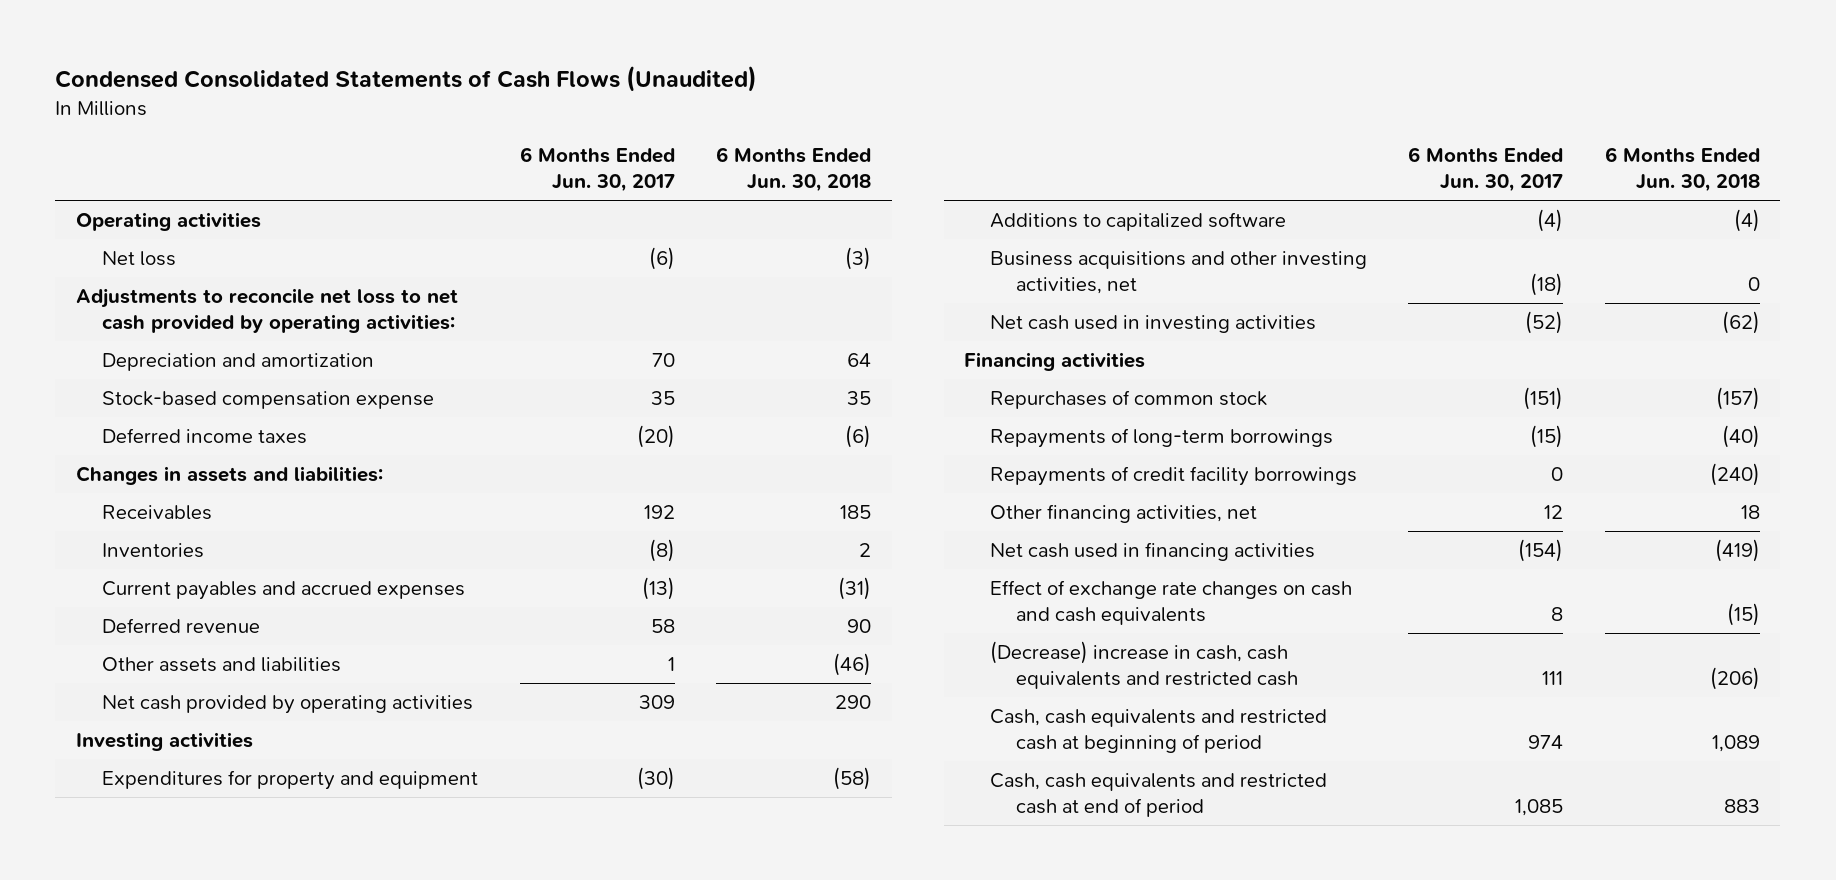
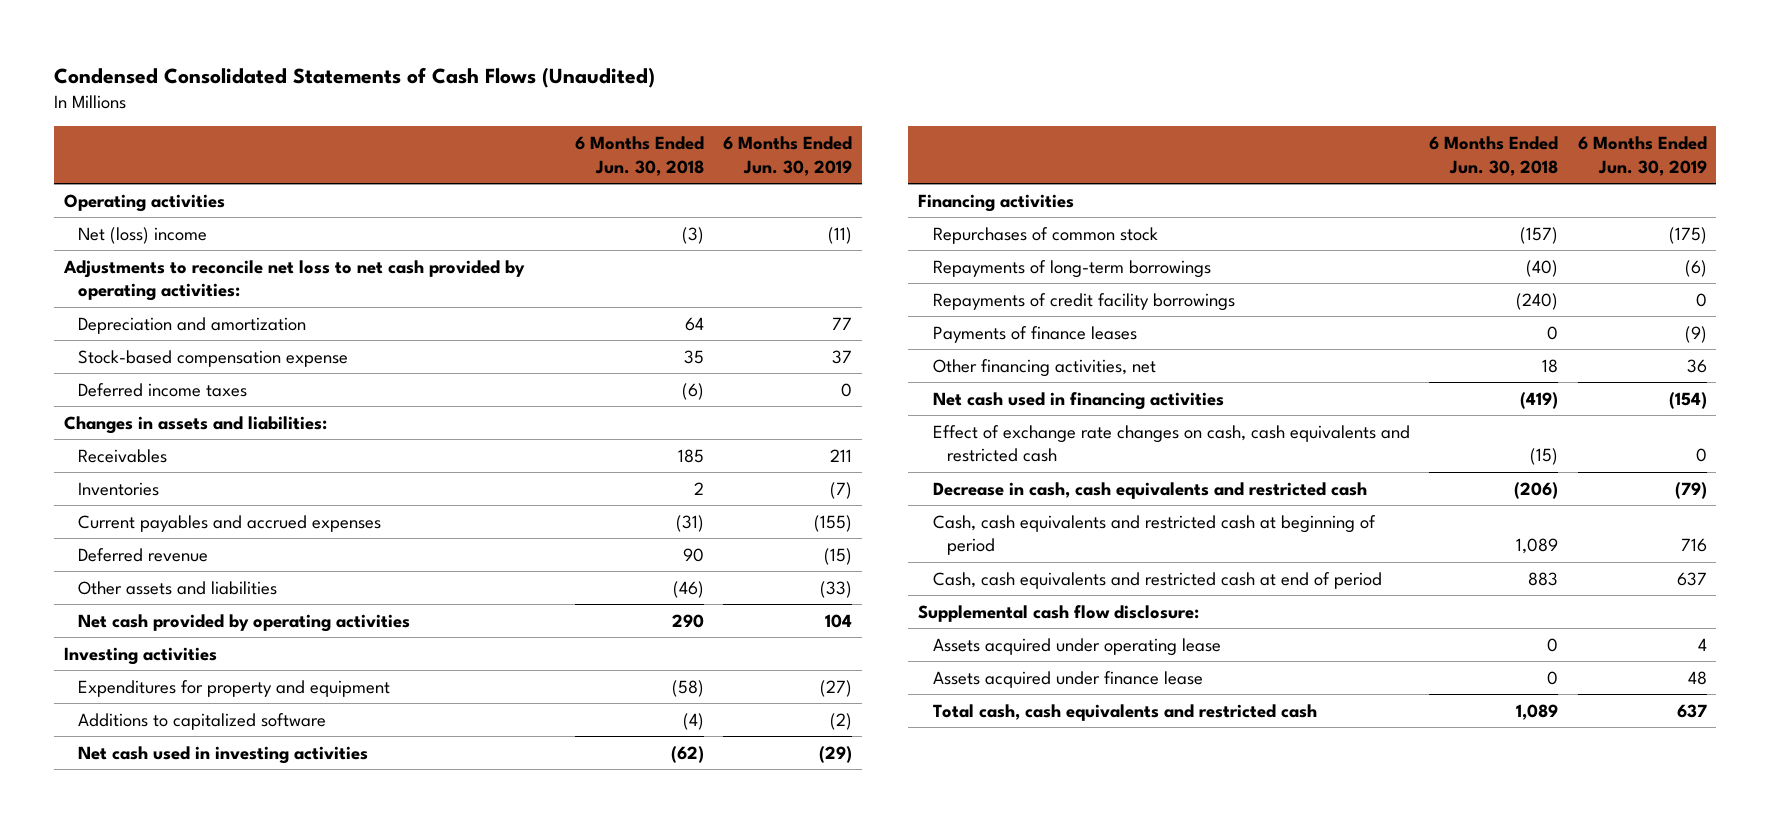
- | 6 Months Ended Jun. 30, 2017 | 6 Months Ended Jun. 30, 2018
+ | 6 Months Ended Jun. 30, 2018 | 6 Months Ended Jun. 30, 2019
- Net loss | (6) | (3)
+ Net (loss) income | (3) | (11)
- Business acquisitions and other investing activities, net | (18) | 0
+ Payments of finance leases | 0 | (9)
- Effect of exchange rate changes on cash and cash equivalents | 8 | (15)
- (Decrease) increase in cash, cash equivalents and restricted cash | 111 | (206)
+ Effect of exchange rate changes on cash, cash equivalents and restricted cash | (15) | 0
+ Decrease in cash, cash equivalents and restricted cash | (206) | (79)
+ Supplemental cash flow disclosure:
+ Assets acquired under operating lease | 0 | 4
+ Assets acquired under finance lease | 0 | 48
+ Total cash, cash equivalents and restricted cash | 1,089 | 637

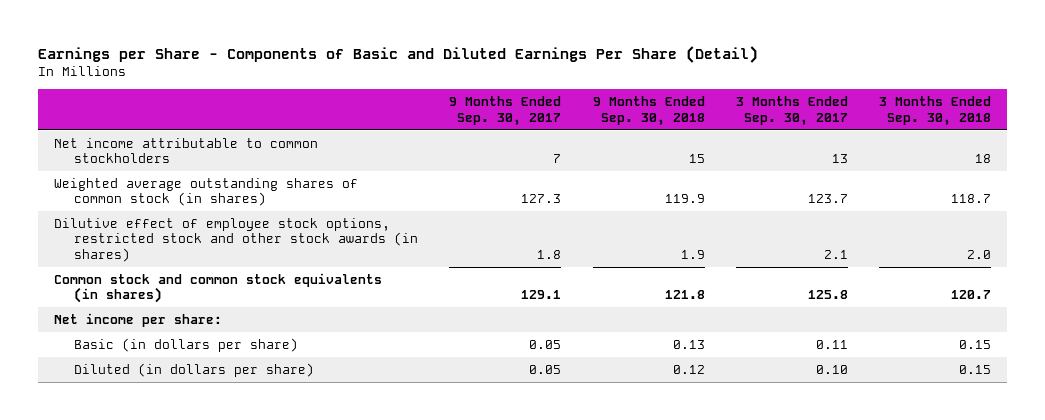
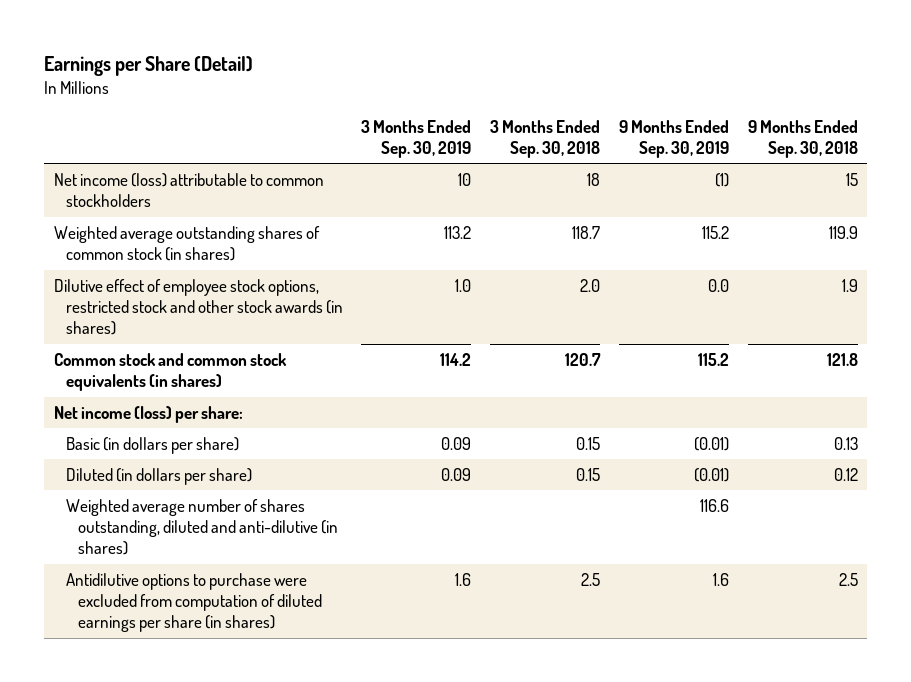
- Earnings per Share - Components of Basic and Diluted Earnings Per Share (Detail)
+ Earnings per Share (Detail)
- | 9 Months Ended Sep. 30, 2017 | 9 Months Ended Sep. 30, 2018 | 3 Months Ended Sep. 30, 2017 | 3 Months Ended Sep. 30, 2018
+ | 3 Months Ended Sep. 30, 2019 | 3 Months Ended Sep. 30, 2018 | 9 Months Ended Sep. 30, 2019 | 9 Months Ended Sep. 30, 2018
- Net income attributable to common stockholders | 7 | 15 | 13 | 18
+ Net income (loss) attributable to common stockholders | 10 | 18 | (1) | 15
- Net income per share:
+ Net income (loss) per share:
+ Weighted average number of shares outstanding, diluted and anti-dilutive (in shares) | | | 116.6 |
+ Antidilutive options to purchase were excluded from computation of diluted earnings per share (in shares) | 1.6 | 2.5 | 1.6 | 2.5

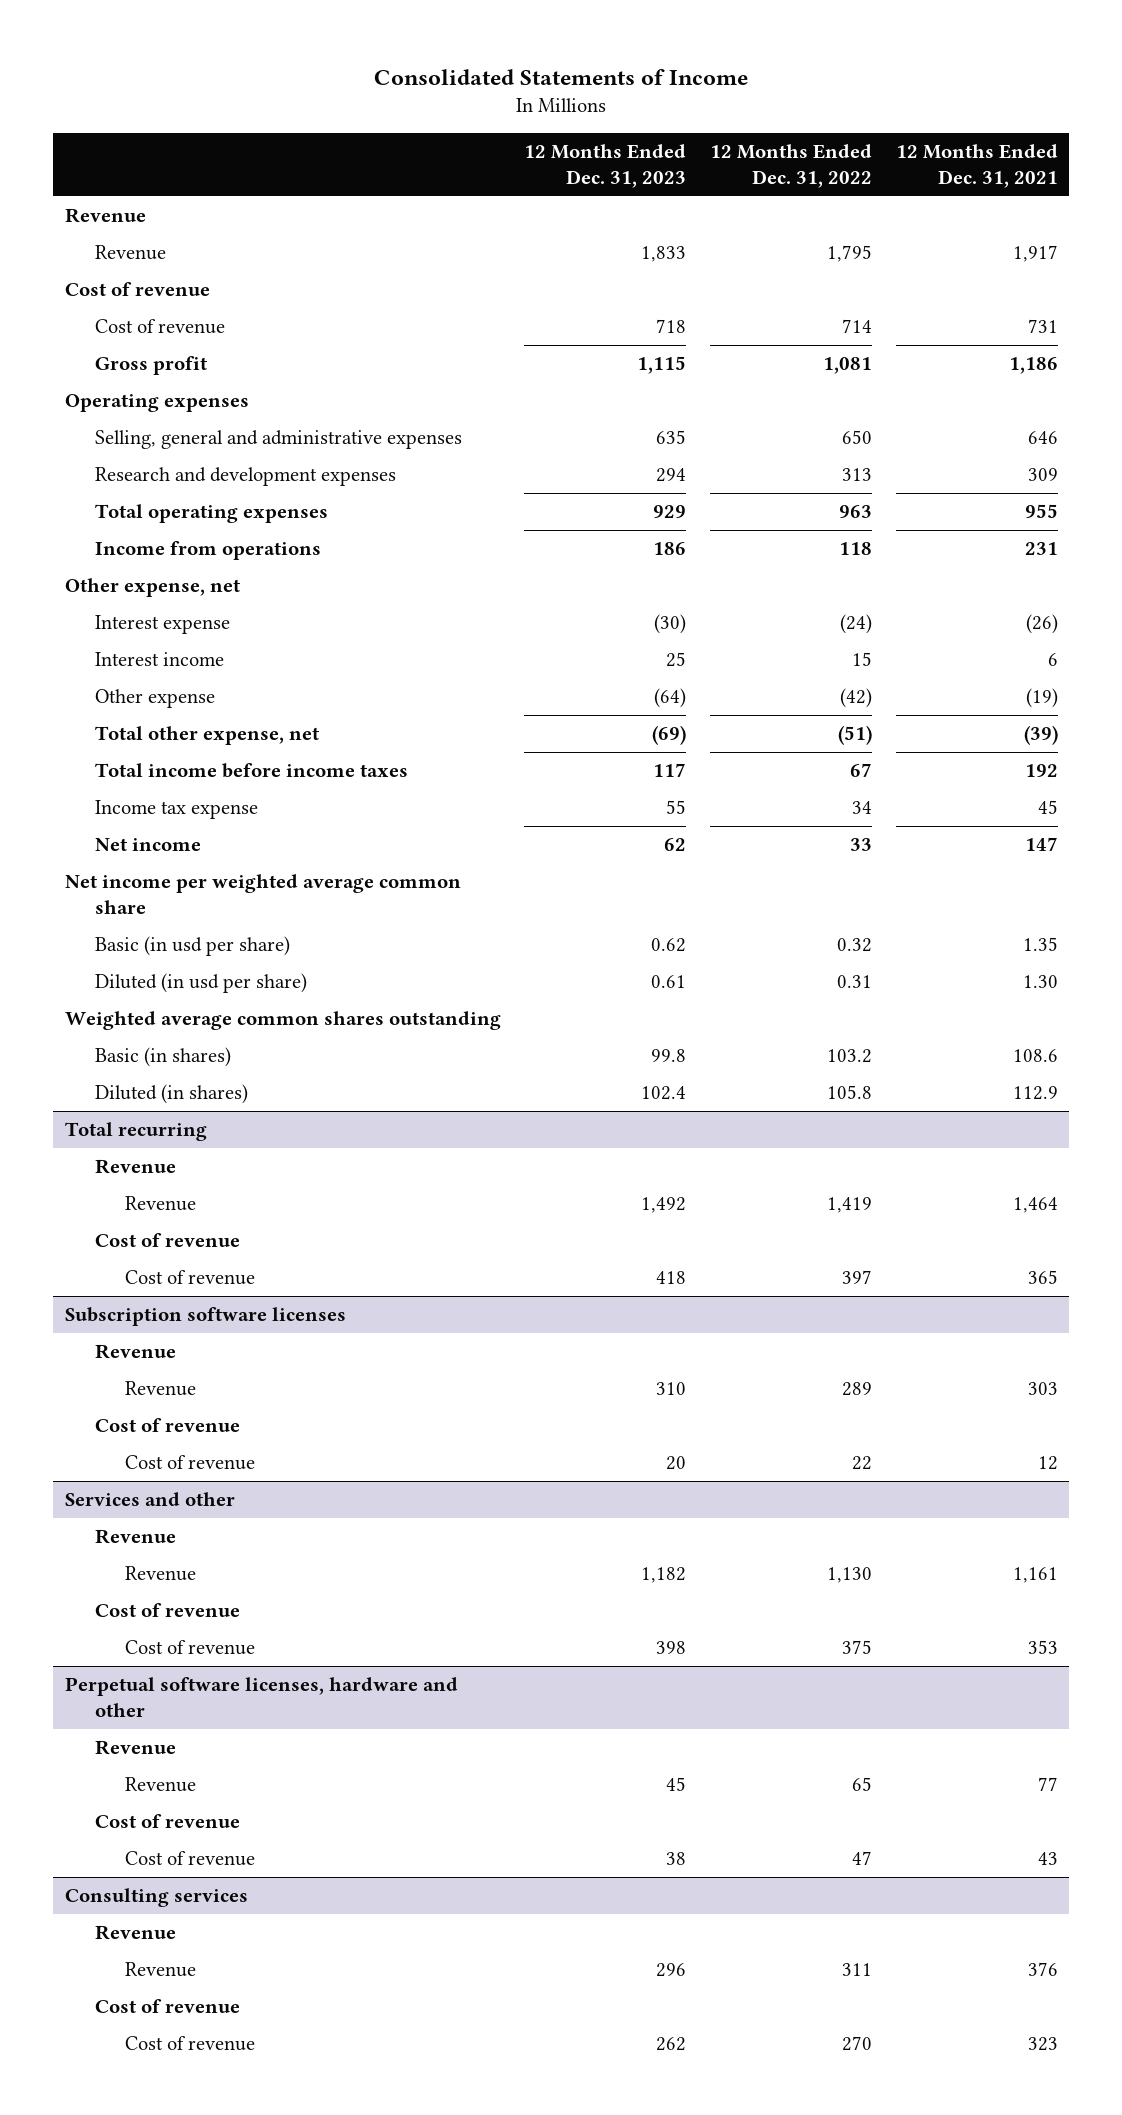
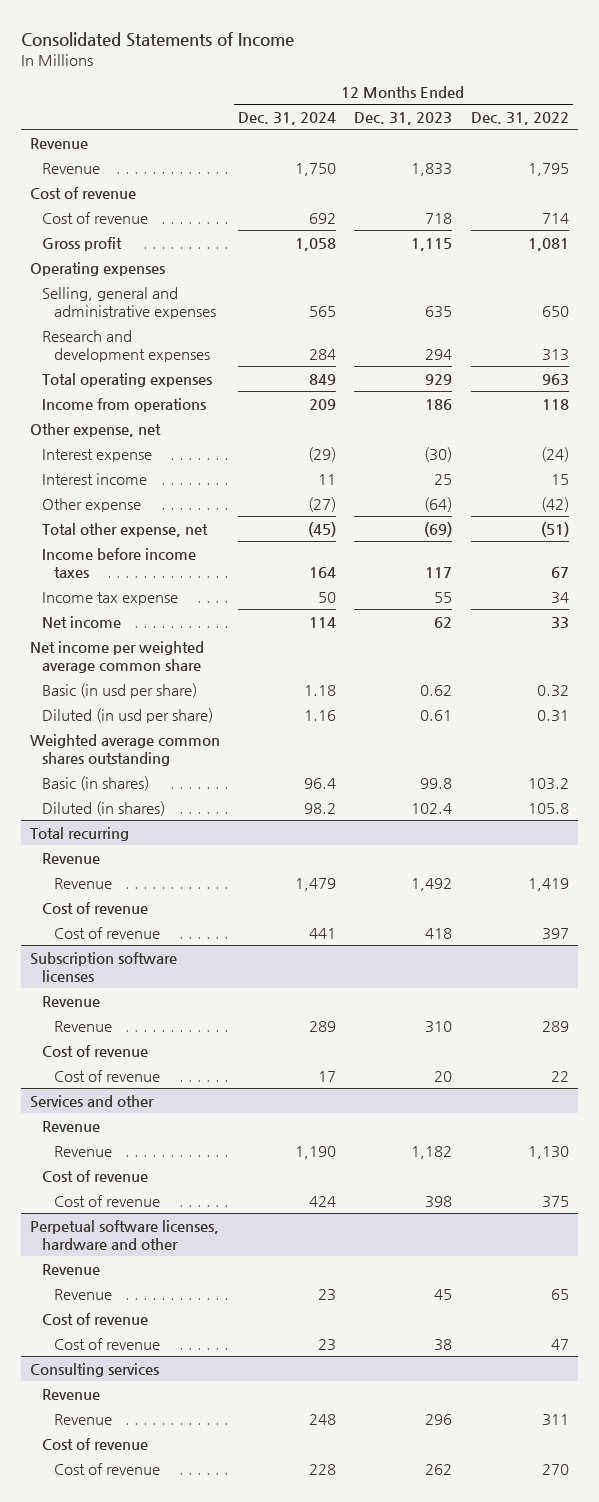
- | 12 Months Ended Dec. 31, 2023 | 12 Months Ended Dec. 31, 2022 | 12 Months Ended Dec. 31, 2021
+ | 12 Months Ended Dec. 31, 2024 | 12 Months Ended Dec. 31, 2023 | 12 Months Ended Dec. 31, 2022
- Total income before income taxes | 117 | 67 | 192
+ Income before income taxes | 164 | 117 | 67

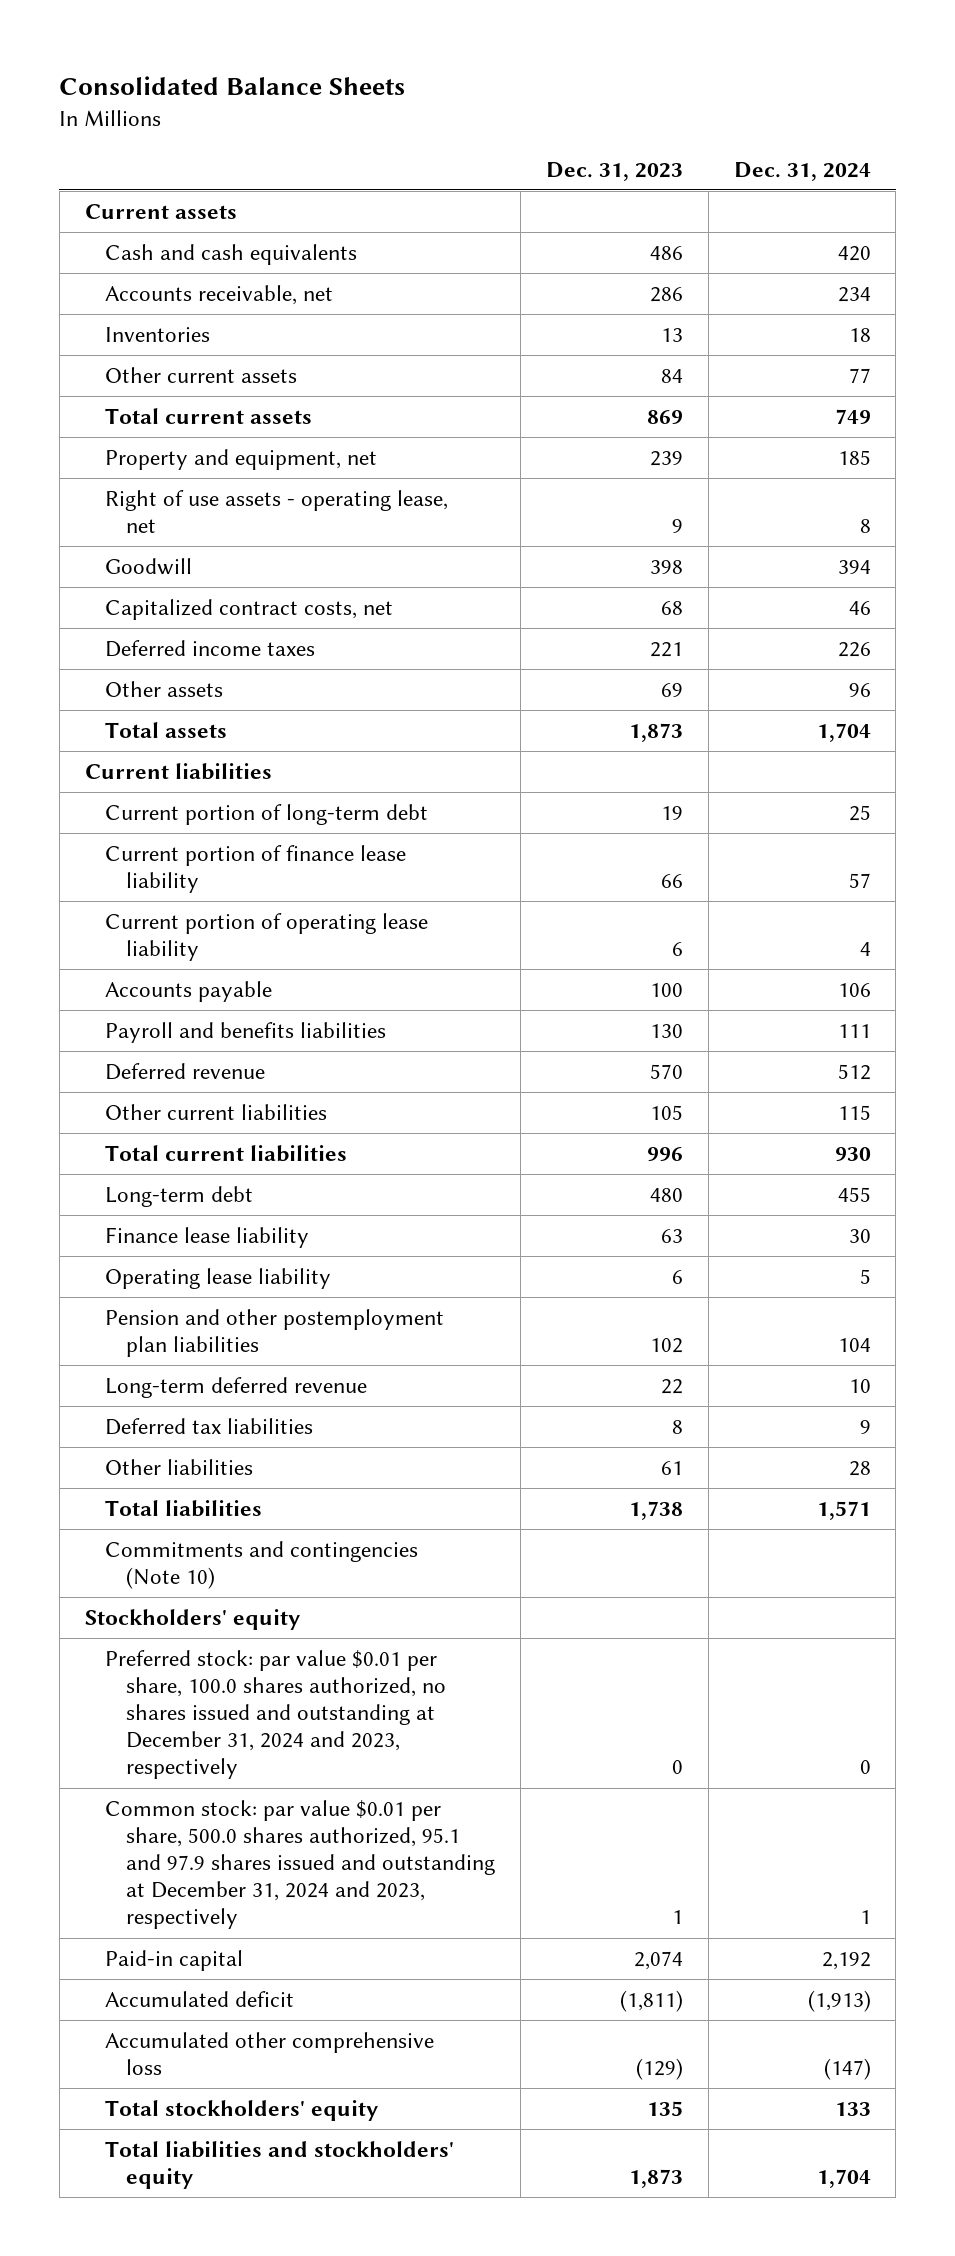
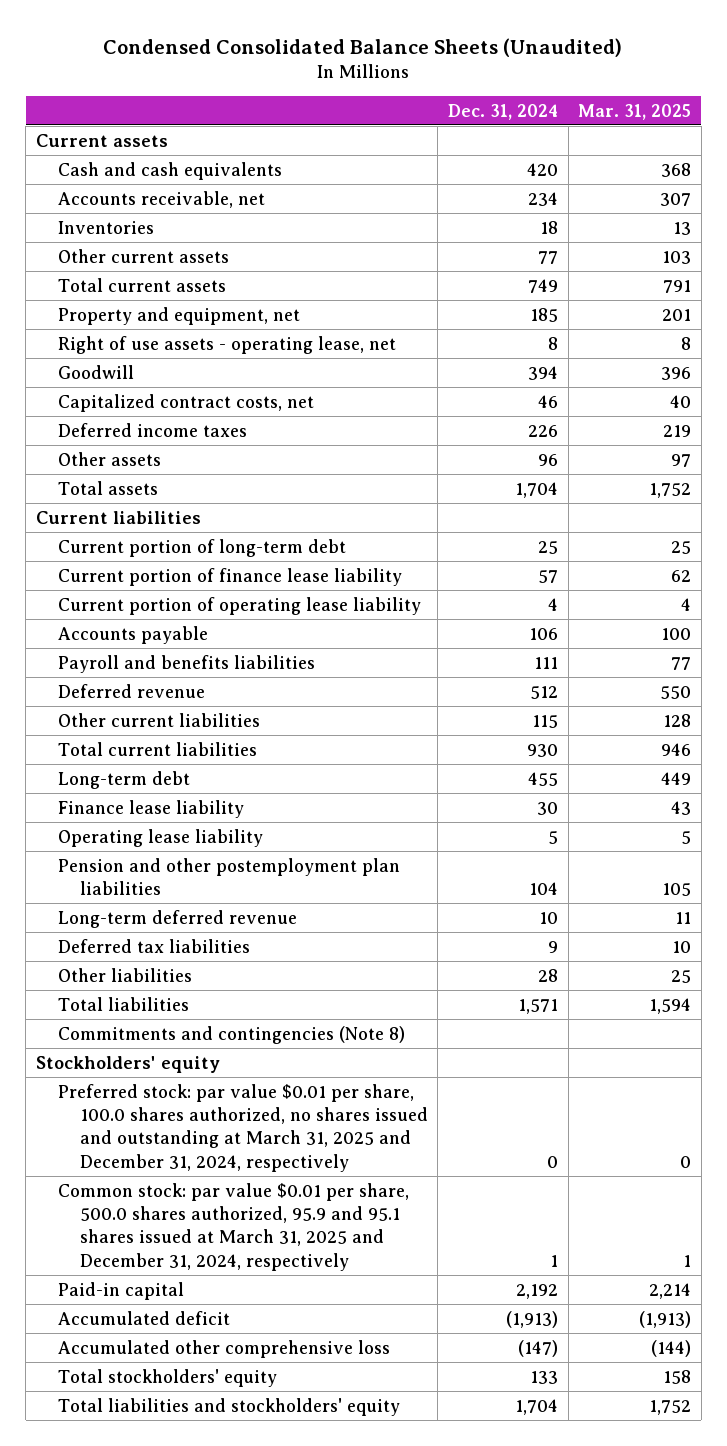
- Consolidated Balance Sheets
+ Condensed Consolidated Balance Sheets (Unaudited)
- | Dec. 31, 2023 | Dec. 31, 2024
+ | Dec. 31, 2024 | Mar. 31, 2025
- Commitments and contingencies (Note 10)
+ Commitments and contingencies (Note 8)
- Preferred stock: par value $0.01 per share, 100.0 shares authorized, no shares issued and outstanding at December 31, 2024 and 2023, respectively | 0 | 0
- Common stock: par value $0.01 per share, 500.0 shares authorized, 95.1 and 97.9 shares issued and outstanding at December 31, 2024 and 2023, respectively | 1 | 1
+ Preferred stock: par value $0.01 per share, 100.0 shares authorized, no shares issued and outstanding at March 31, 2025 and December 31, 2024, respectively | 0 | 0
+ Common stock: par value $0.01 per share, 500.0 shares authorized, 95.9 and 95.1 shares issued at March 31, 2025 and December 31, 2024, respectively | 1 | 1

